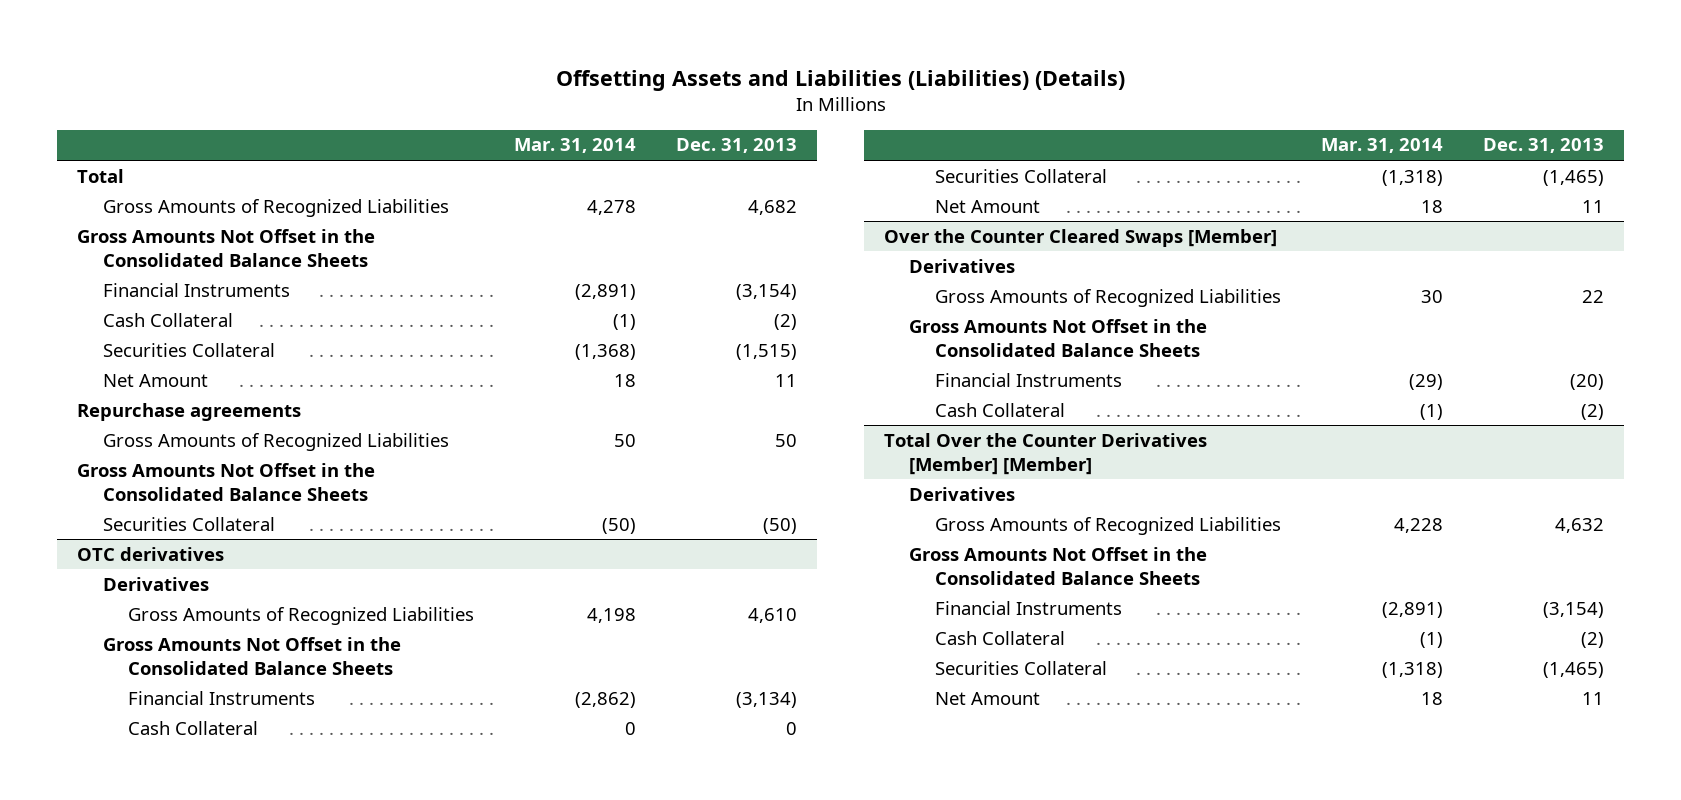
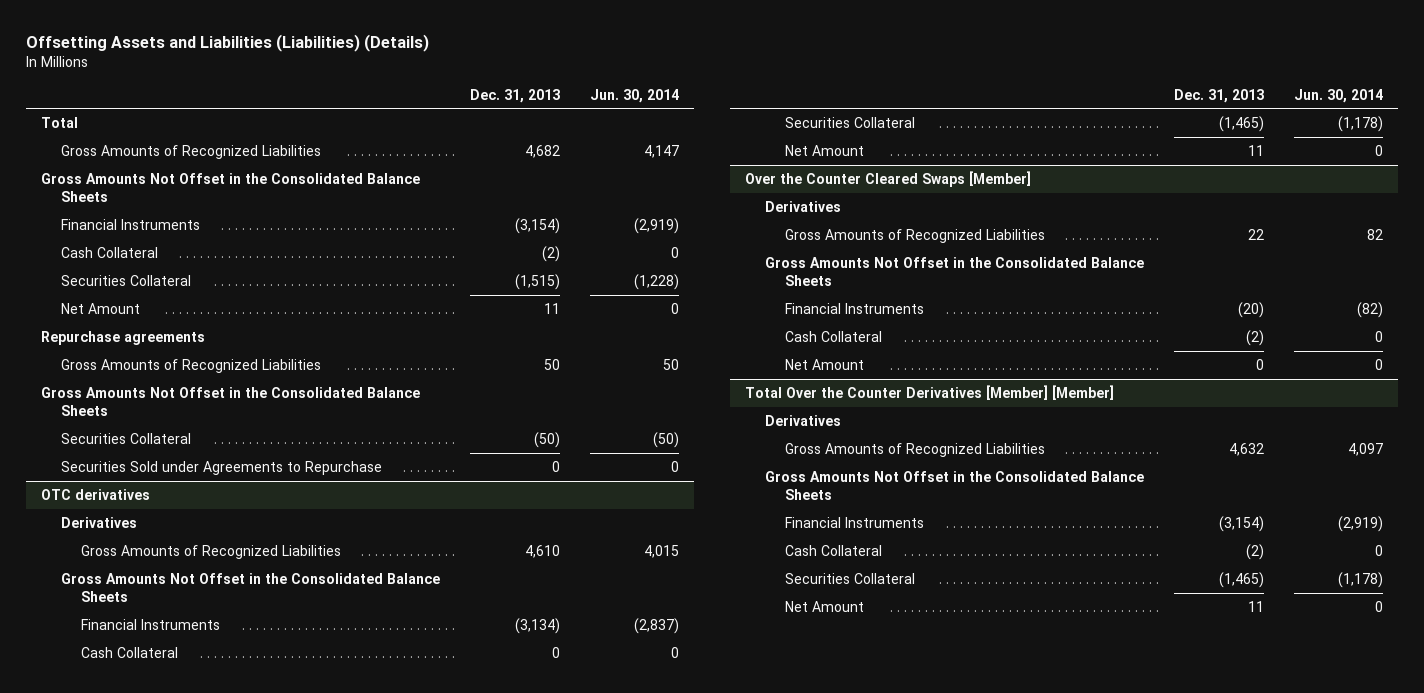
- | Mar. 31, 2014 | Dec. 31, 2013
+ | Dec. 31, 2013 | Jun. 30, 2014
+ Securities Sold under Agreements to Repurchase | 0 | 0
@ Over the Counter Cleared Swaps [Member]
+ Net Amount | 0 | 0

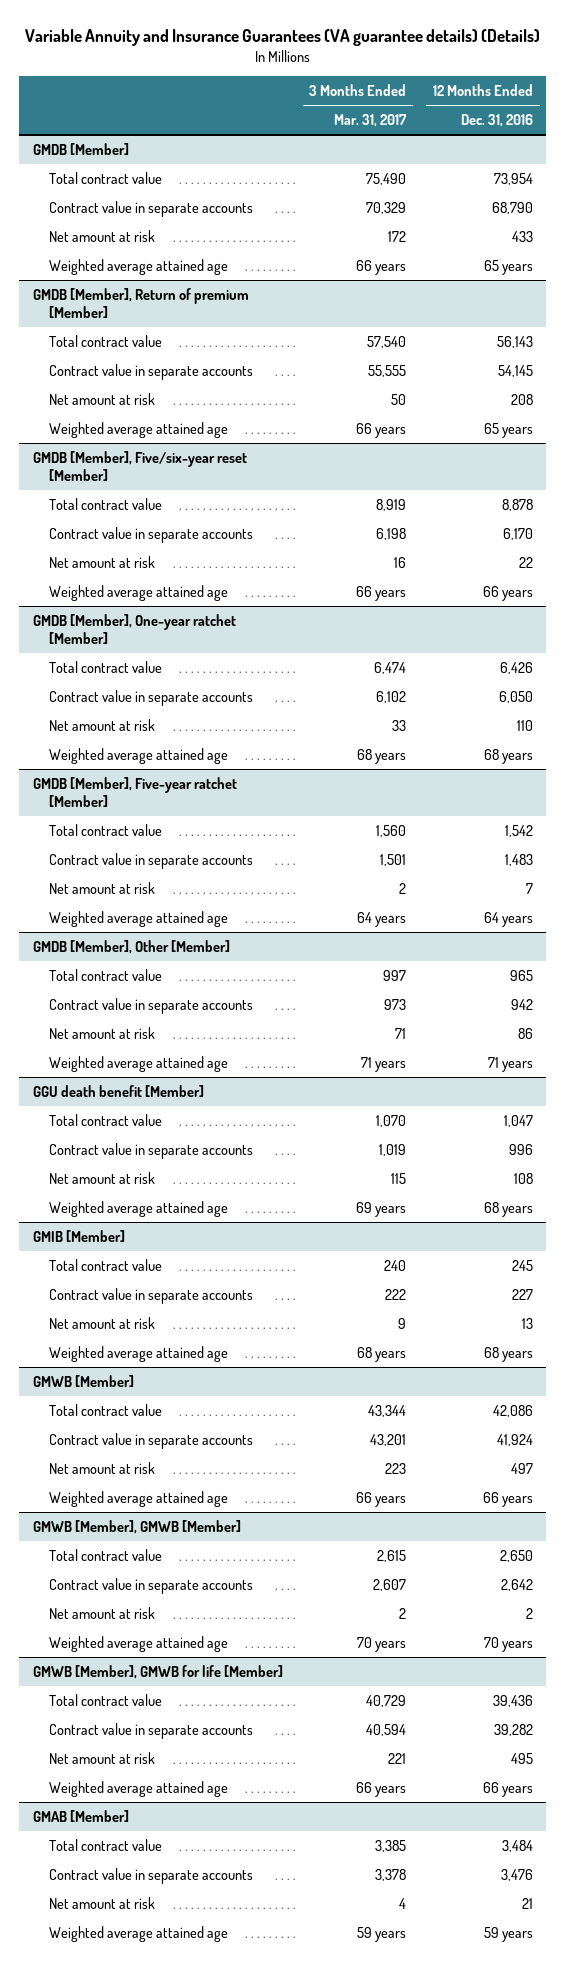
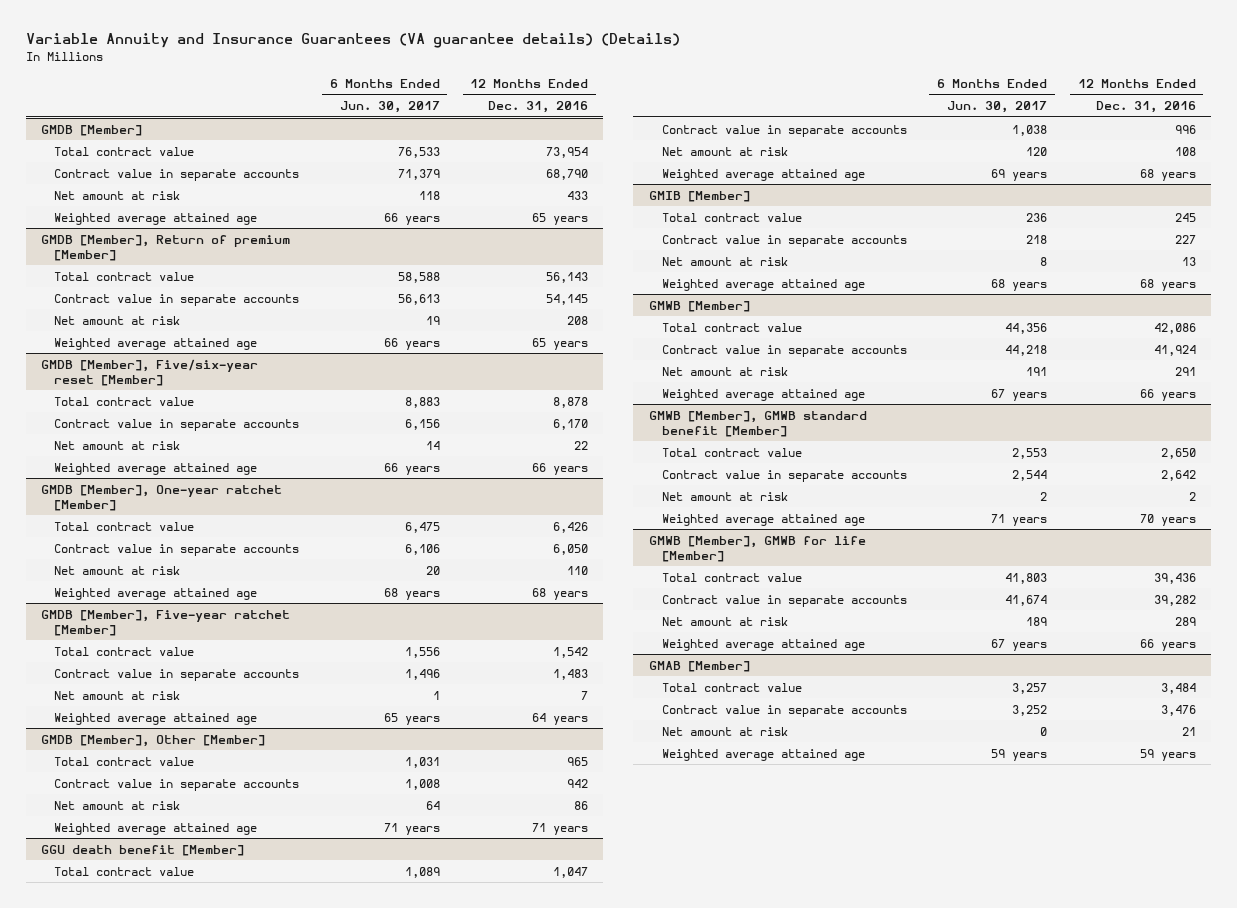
- | 3 Months Ended Mar. 31, 2017 | 12 Months Ended Dec. 31, 2016
+ | 6 Months Ended Jun. 30, 2017 | 12 Months Ended Dec. 31, 2016
@ GMWB [Member]
- Net amount at risk | 223 | 497
+ Net amount at risk | 191 | 291
- GMWB [Member], GMWB [Member]
+ GMWB [Member], GMWB standard benefit [Member]
@ GMWB [Member], GMWB for life [Member]
- Net amount at risk | 221 | 495
+ Net amount at risk | 189 | 289

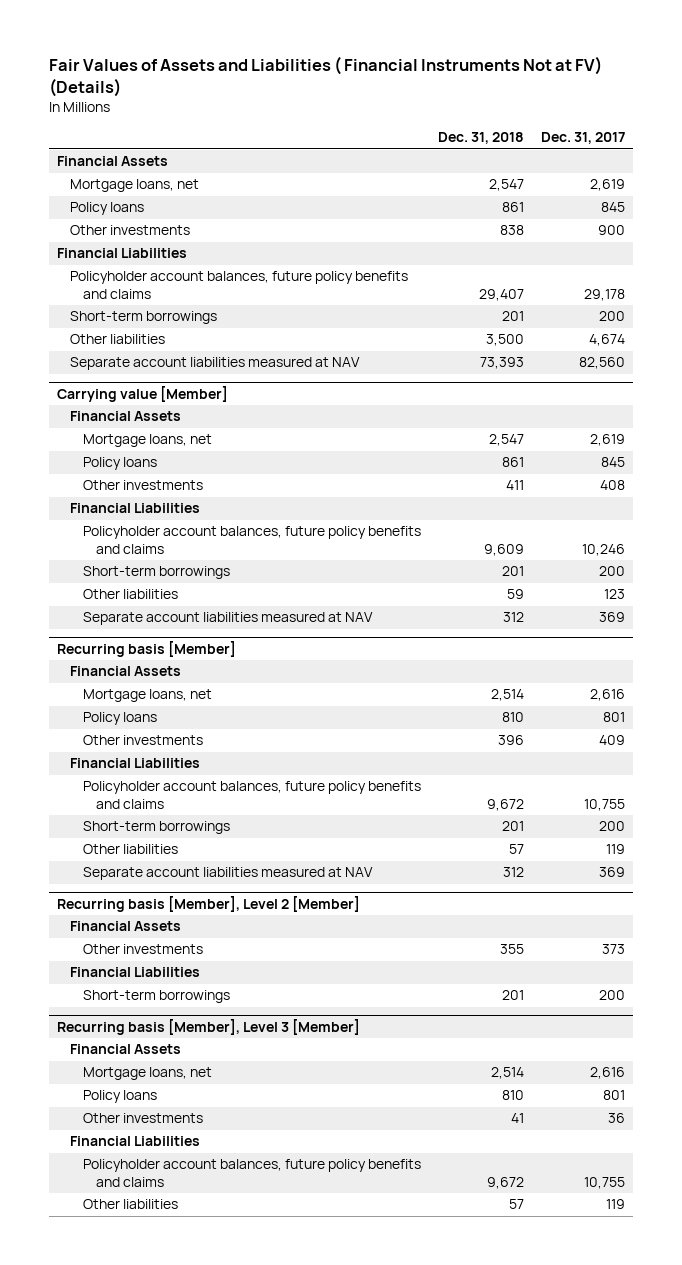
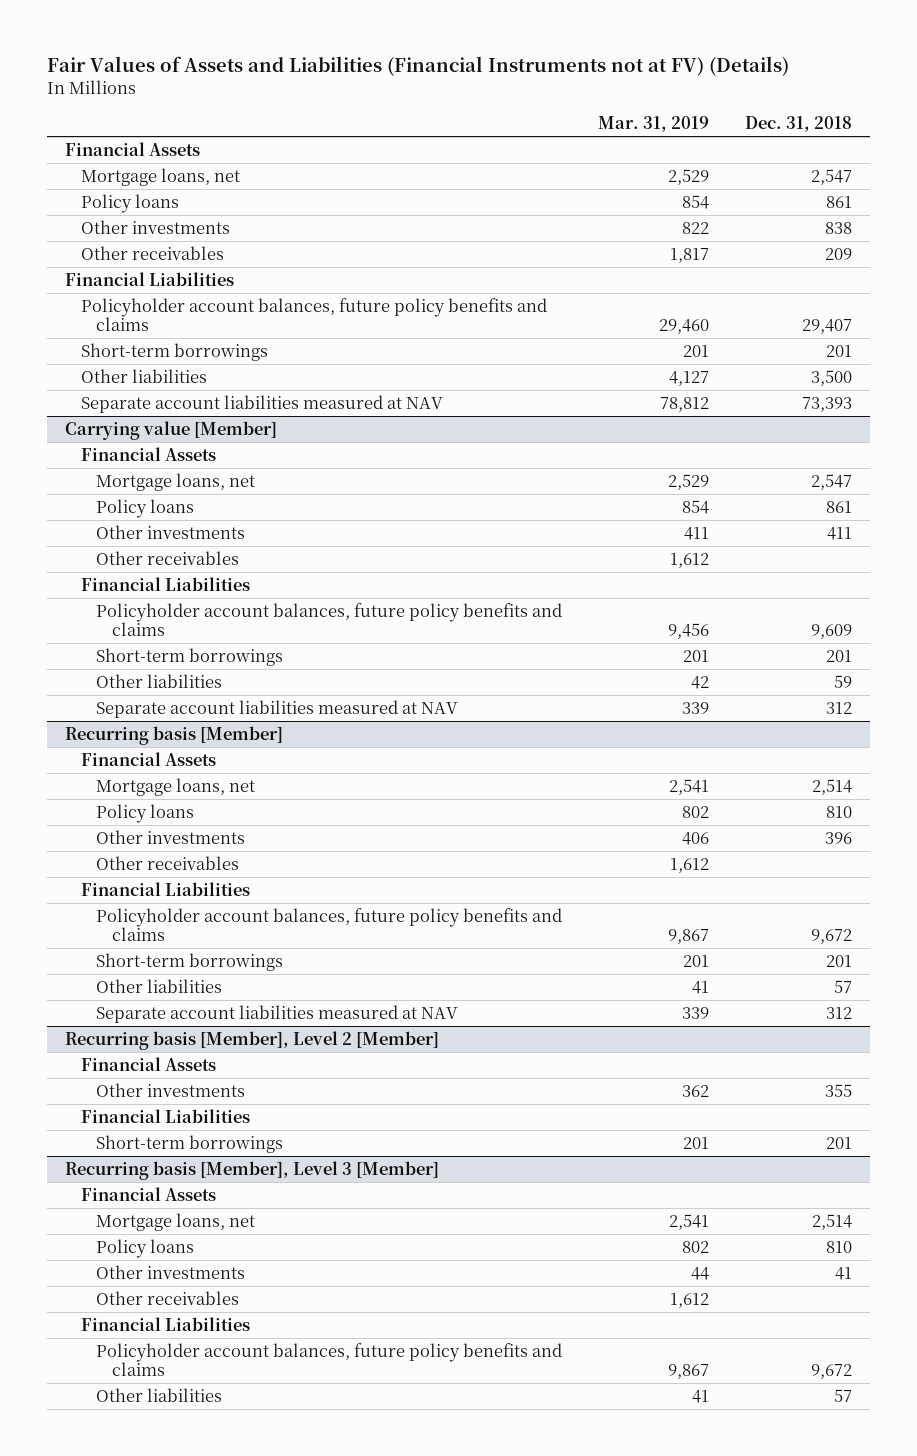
- Fair Values of Assets and Liabilities ( Financial Instruments Not at FV) (Details)
+ Fair Values of Assets and Liabilities (Financial Instruments not at FV) (Details)
- | Dec. 31, 2018 | Dec. 31, 2017
+ | Mar. 31, 2019 | Dec. 31, 2018
+ Other receivables | 1,817 | 209
@ Carrying value [Member]
+ Other receivables | 1,612 |
@ Recurring basis [Member]
+ Other receivables | 1,612 |
@ Recurring basis [Member], Level 3 [Member]
+ Other receivables | 1,612 |

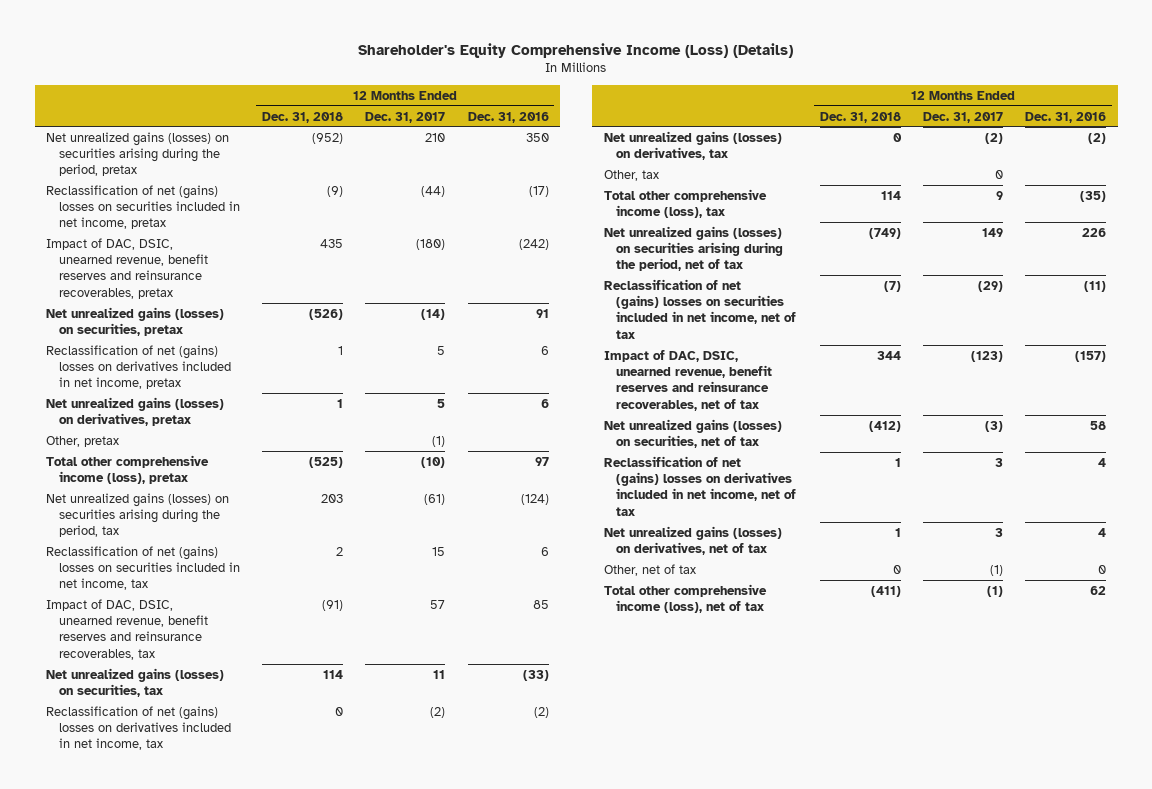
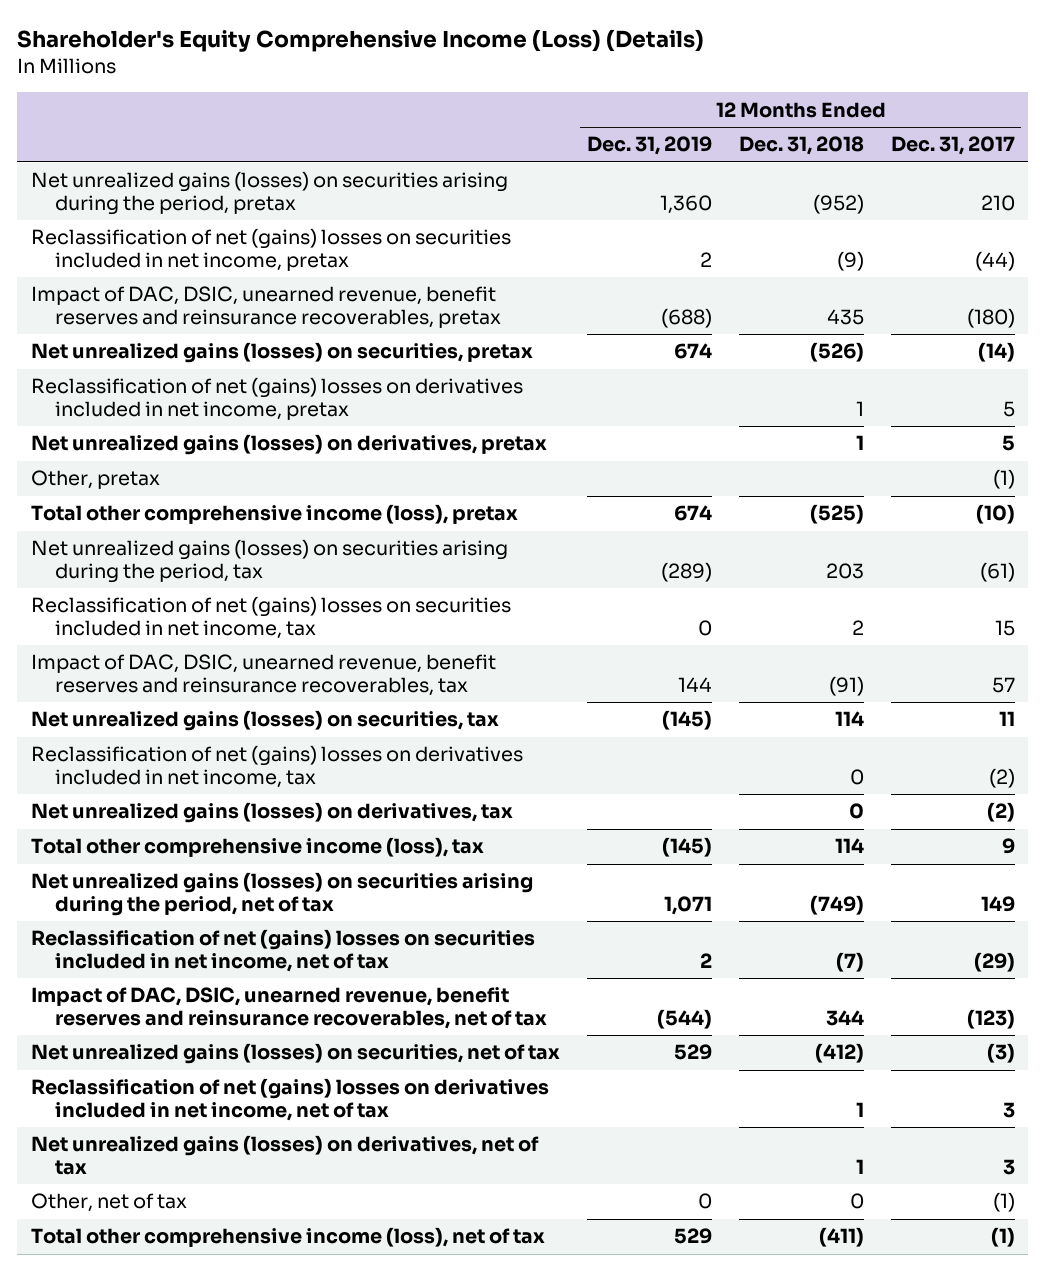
- | 12 Months Ended Dec. 31, 2018 | 12 Months Ended Dec. 31, 2017 | 12 Months Ended Dec. 31, 2016
+ | 12 Months Ended Dec. 31, 2019 | 12 Months Ended Dec. 31, 2018 | 12 Months Ended Dec. 31, 2017
- Other, tax | | 0 |

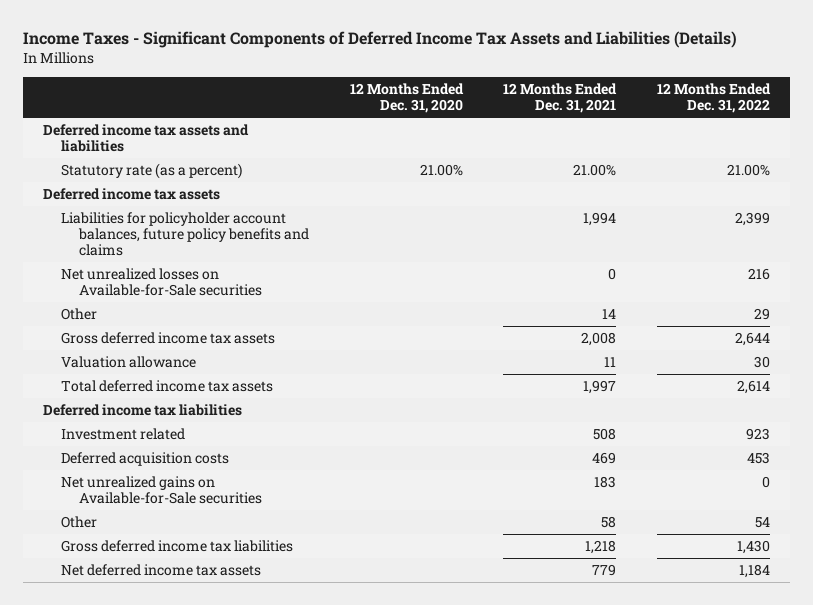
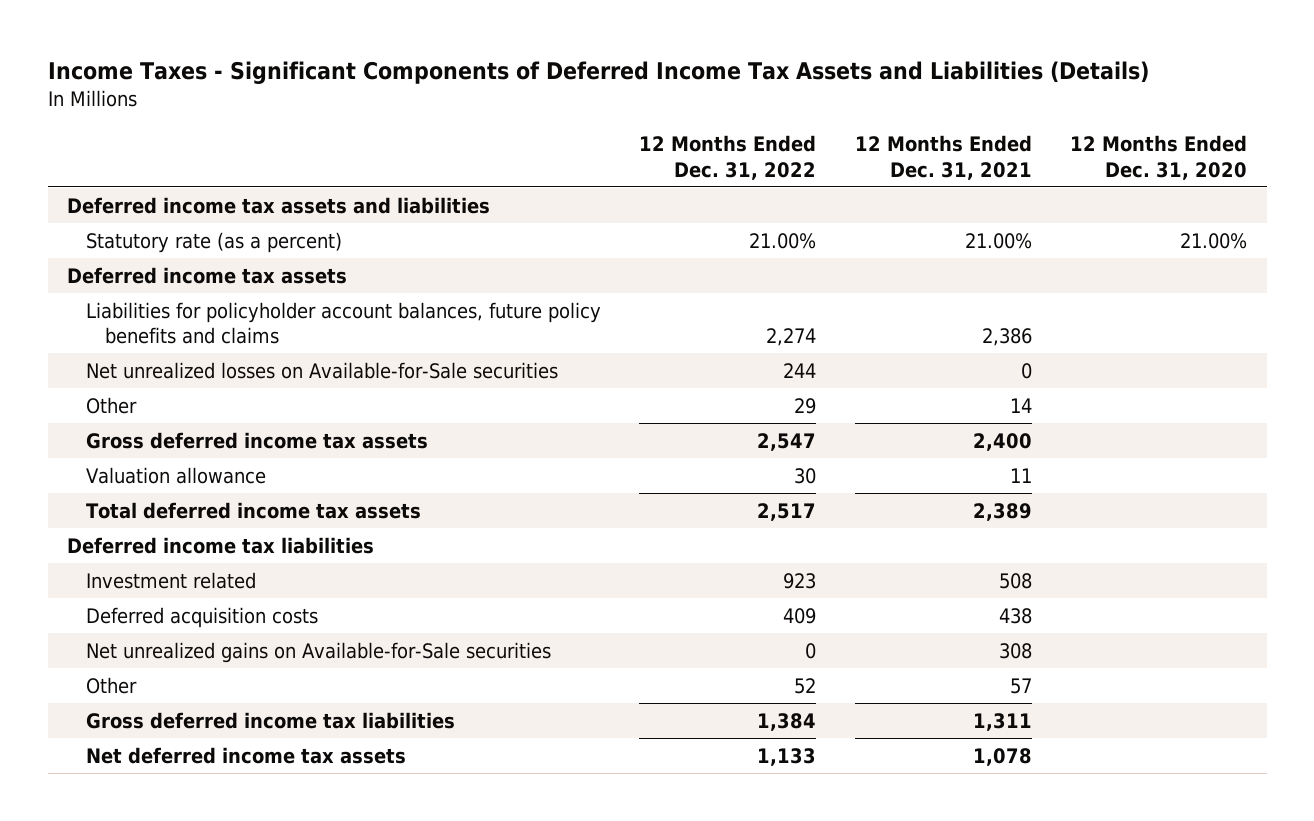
- | 12 Months Ended Dec. 31, 2020 | 12 Months Ended Dec. 31, 2021 | 12 Months Ended Dec. 31, 2022
+ | 12 Months Ended Dec. 31, 2022 | 12 Months Ended Dec. 31, 2021 | 12 Months Ended Dec. 31, 2020
- Liabilities for policyholder account balances, future policy benefits and claims | | 1,994 | 2,399
- Net unrealized losses on Available-for-Sale securities | | 0 | 216
+ Liabilities for policyholder account balances, future policy benefits and claims | 2,274 | 2,386 |
+ Net unrealized losses on Available-for-Sale securities | 244 | 0 |
- Gross deferred income tax assets | | 2,008 | 2,644
+ Gross deferred income tax assets | 2,547 | 2,400 |
- Total deferred income tax assets | | 1,997 | 2,614
+ Total deferred income tax assets | 2,517 | 2,389 |
- Deferred acquisition costs | | 469 | 453
- Net unrealized gains on Available-for-Sale securities | | 183 | 0
- Other | | 58 | 54
- Gross deferred income tax liabilities | | 1,218 | 1,430
- Net deferred income tax assets | | 779 | 1,184
+ Deferred acquisition costs | 409 | 438 |
+ Net unrealized gains on Available-for-Sale securities | 0 | 308 |
+ Other | 52 | 57 |
+ Gross deferred income tax liabilities | 1,384 | 1,311 |
+ Net deferred income tax assets | 1,133 | 1,078 |

